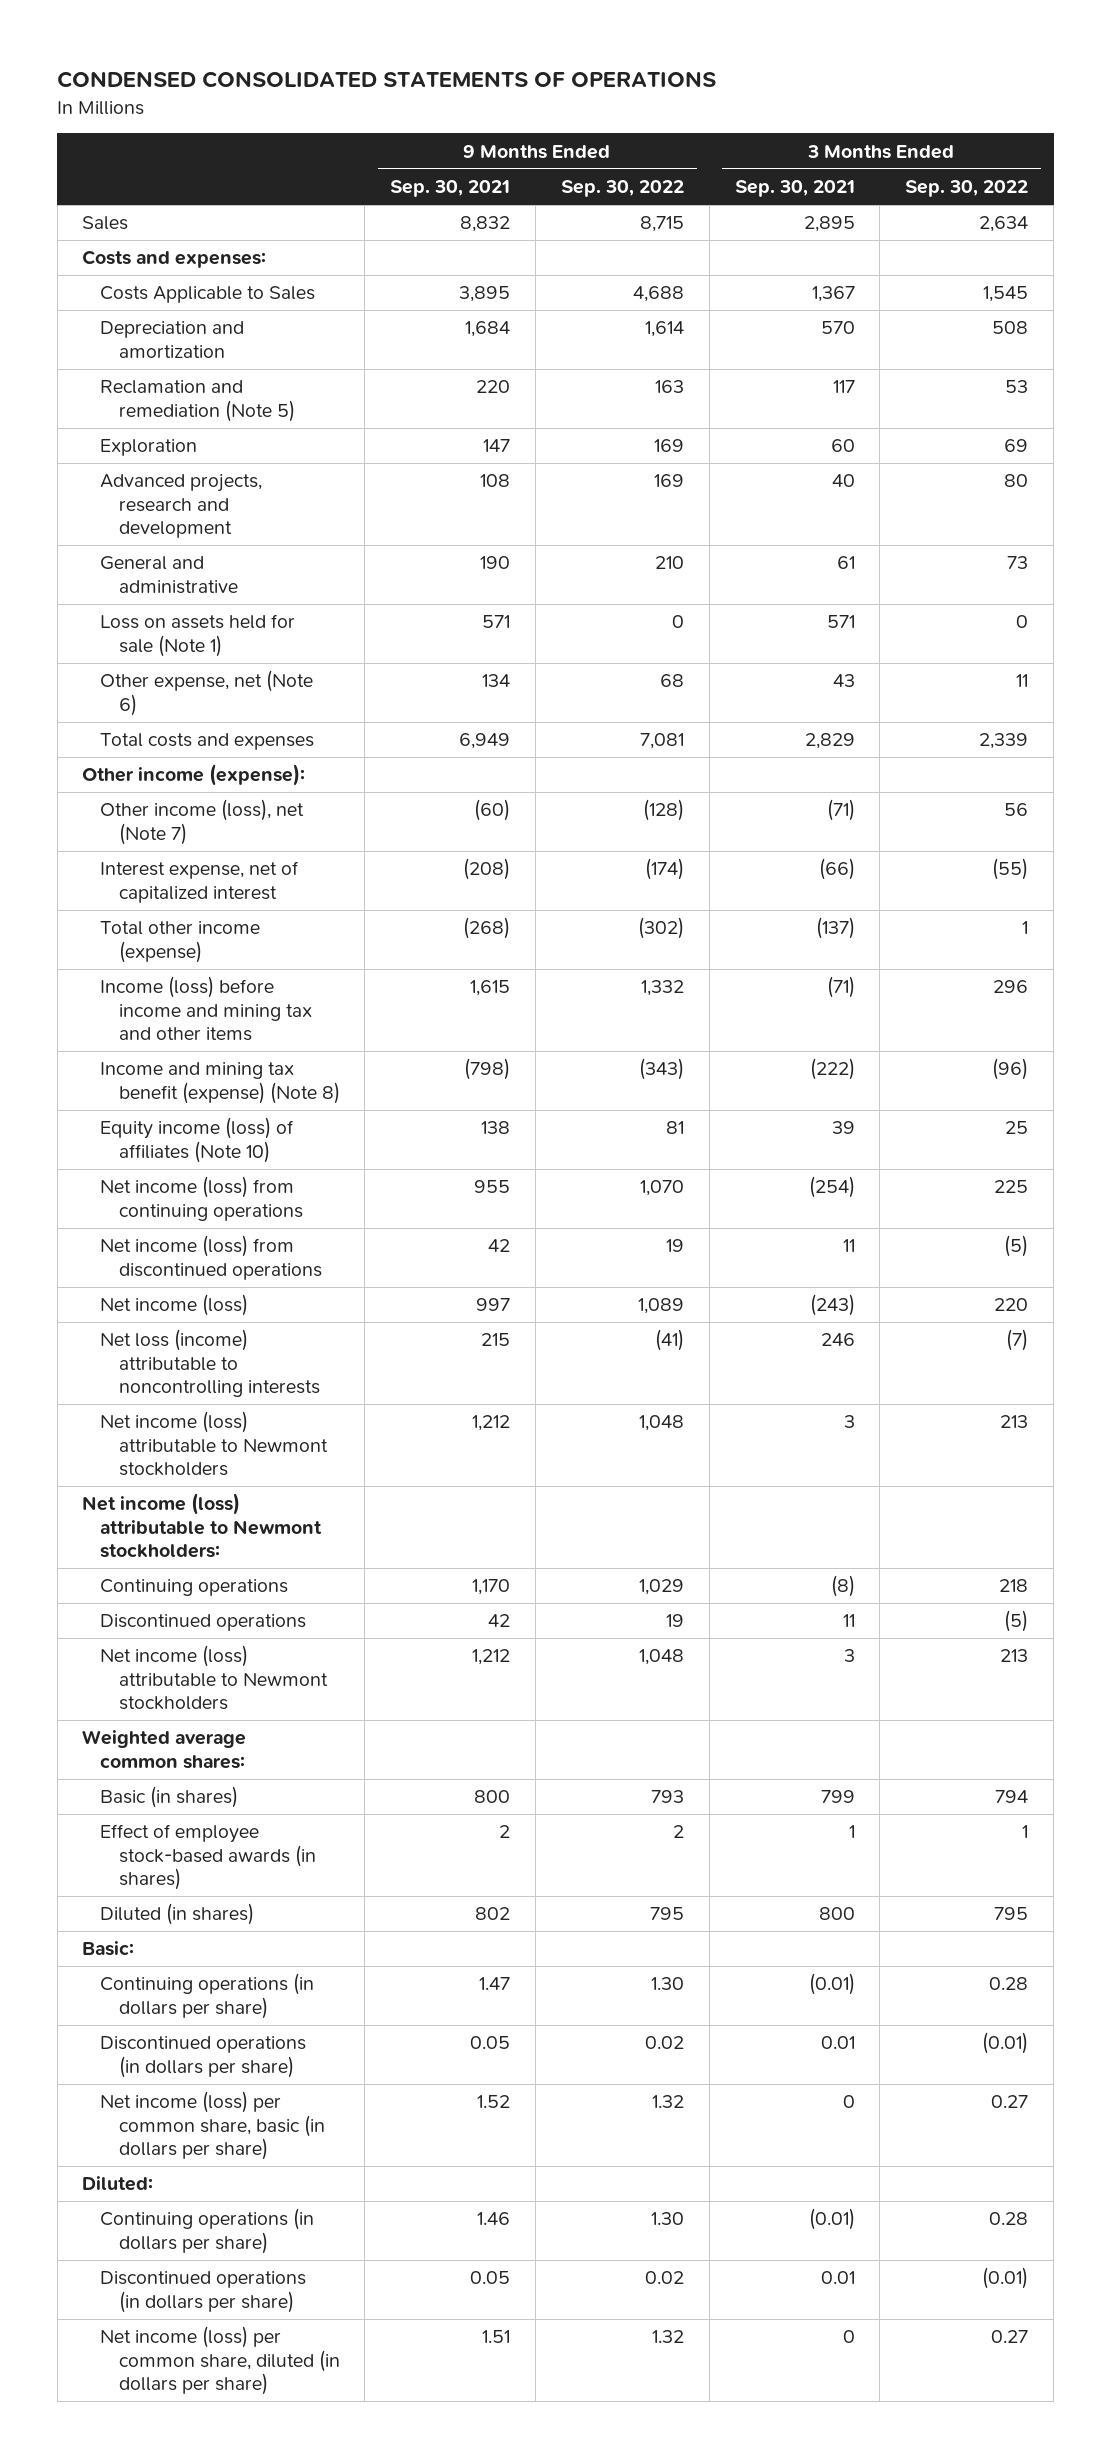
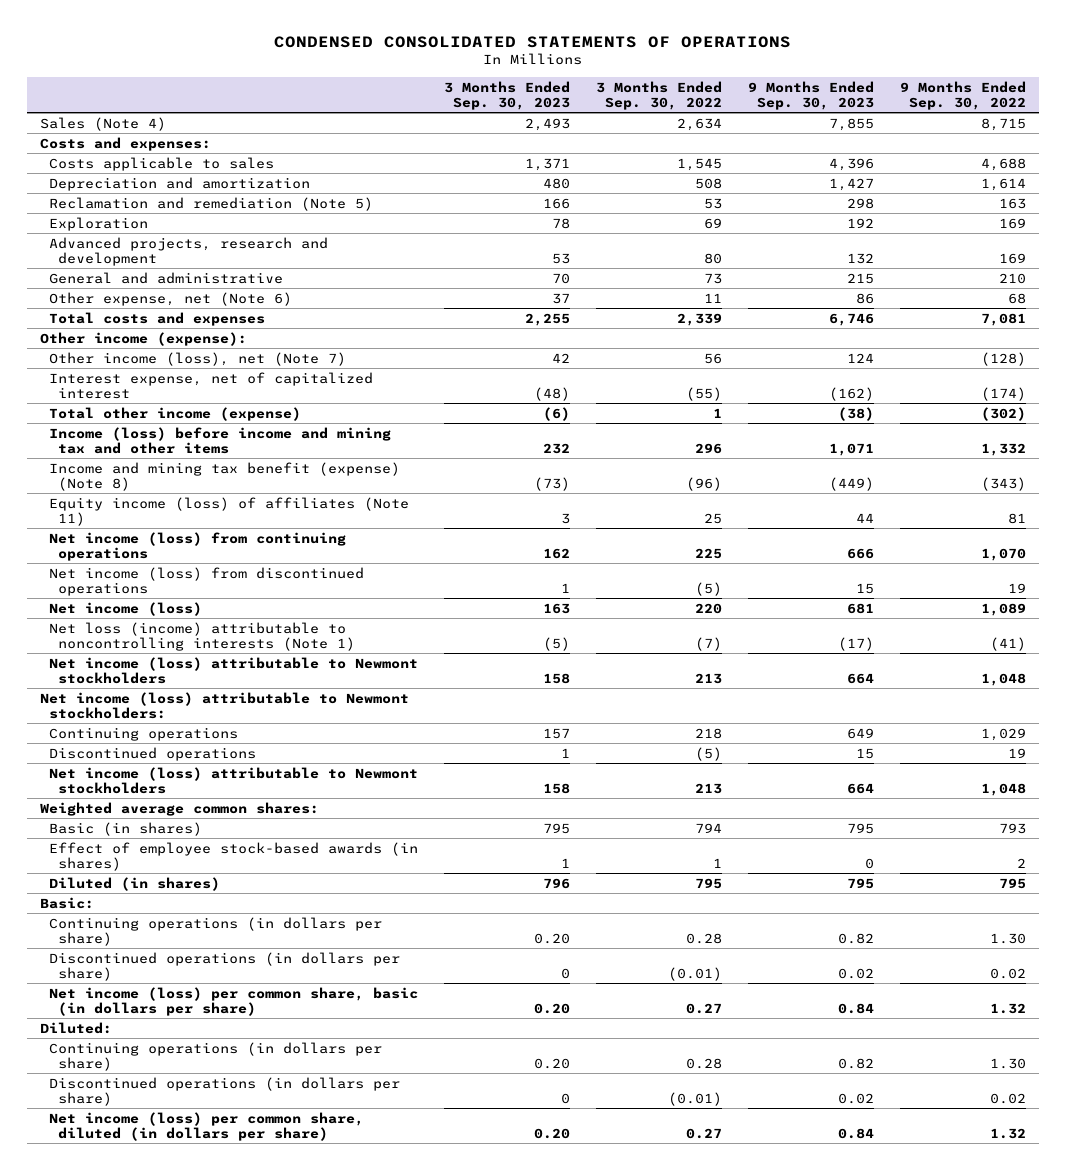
- | 9 Months Ended Sep. 30, 2021 | 9 Months Ended Sep. 30, 2022 | 3 Months Ended Sep. 30, 2021 | 3 Months Ended Sep. 30, 2022
+ | 3 Months Ended Sep. 30, 2023 | 3 Months Ended Sep. 30, 2022 | 9 Months Ended Sep. 30, 2023 | 9 Months Ended Sep. 30, 2022
- Sales | 8,832 | 8,715 | 2,895 | 2,634
+ Sales (Note 4) | 2,493 | 2,634 | 7,855 | 8,715
- Costs Applicable to Sales | 3,895 | 4,688 | 1,367 | 1,545
+ Costs applicable to sales | 1,371 | 1,545 | 4,396 | 4,688
- Loss on assets held for sale (Note 1) | 571 | 0 | 571 | 0
- Equity income (loss) of affiliates (Note 10) | 138 | 81 | 39 | 25
+ Equity income (loss) of affiliates (Note 11) | 3 | 25 | 44 | 81
- Net loss (income) attributable to noncontrolling interests | 215 | (41) | 246 | (7)
+ Net loss (income) attributable to noncontrolling interests (Note 1) | (5) | (7) | (17) | (41)

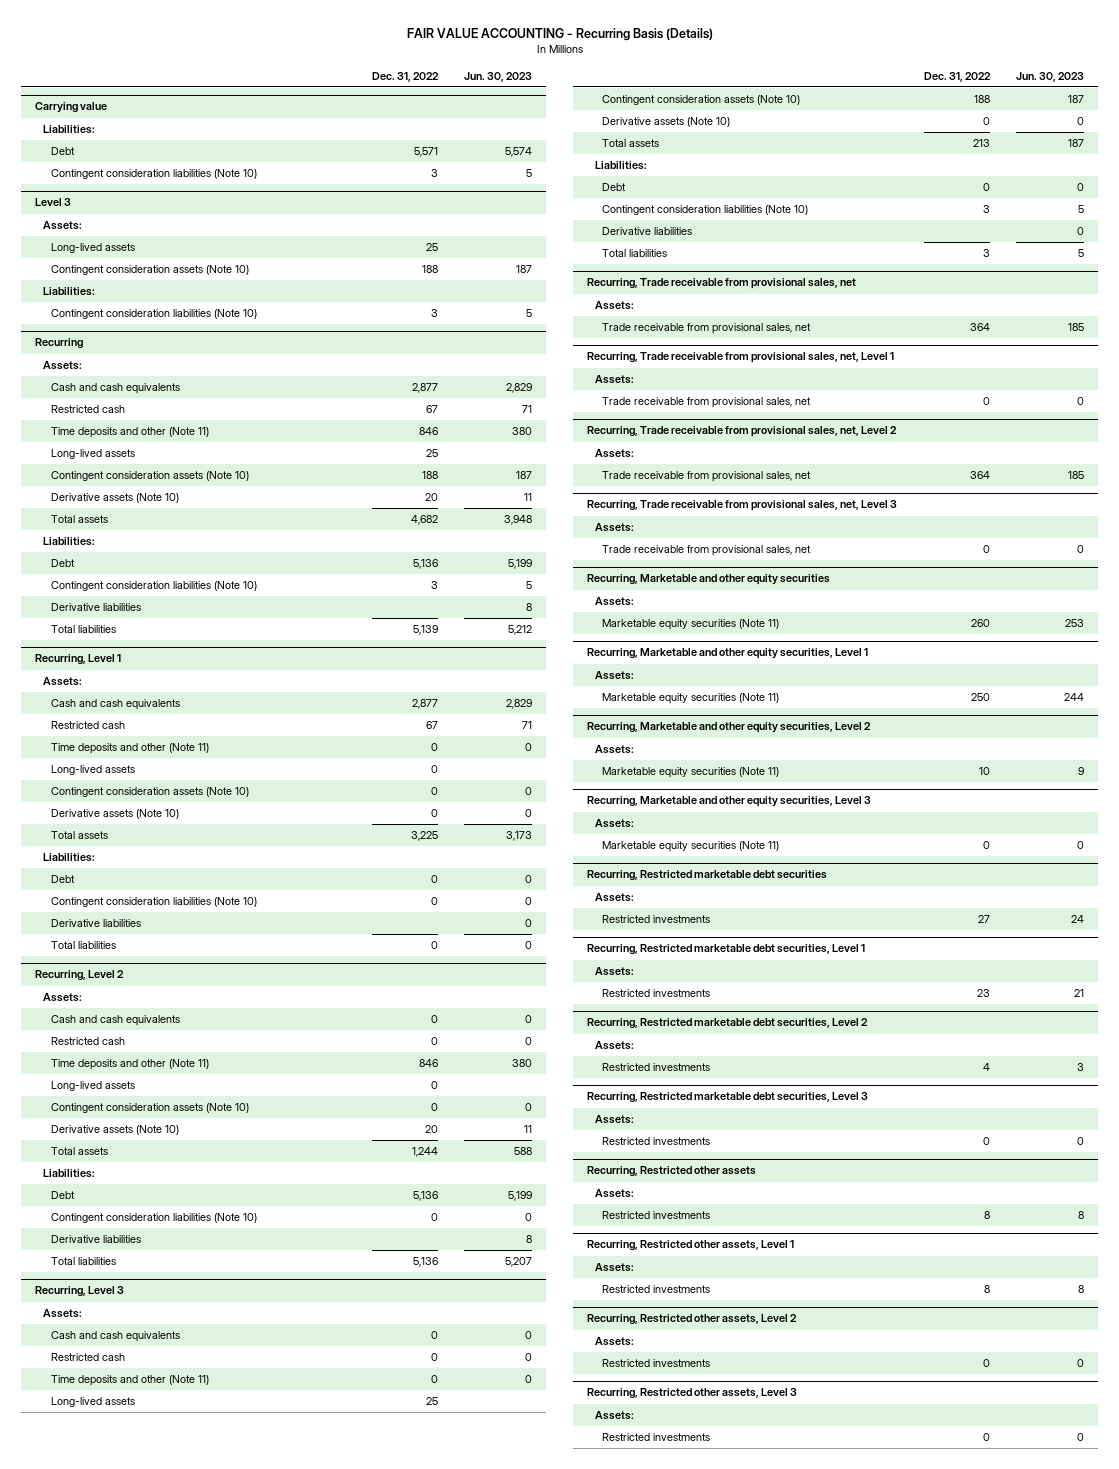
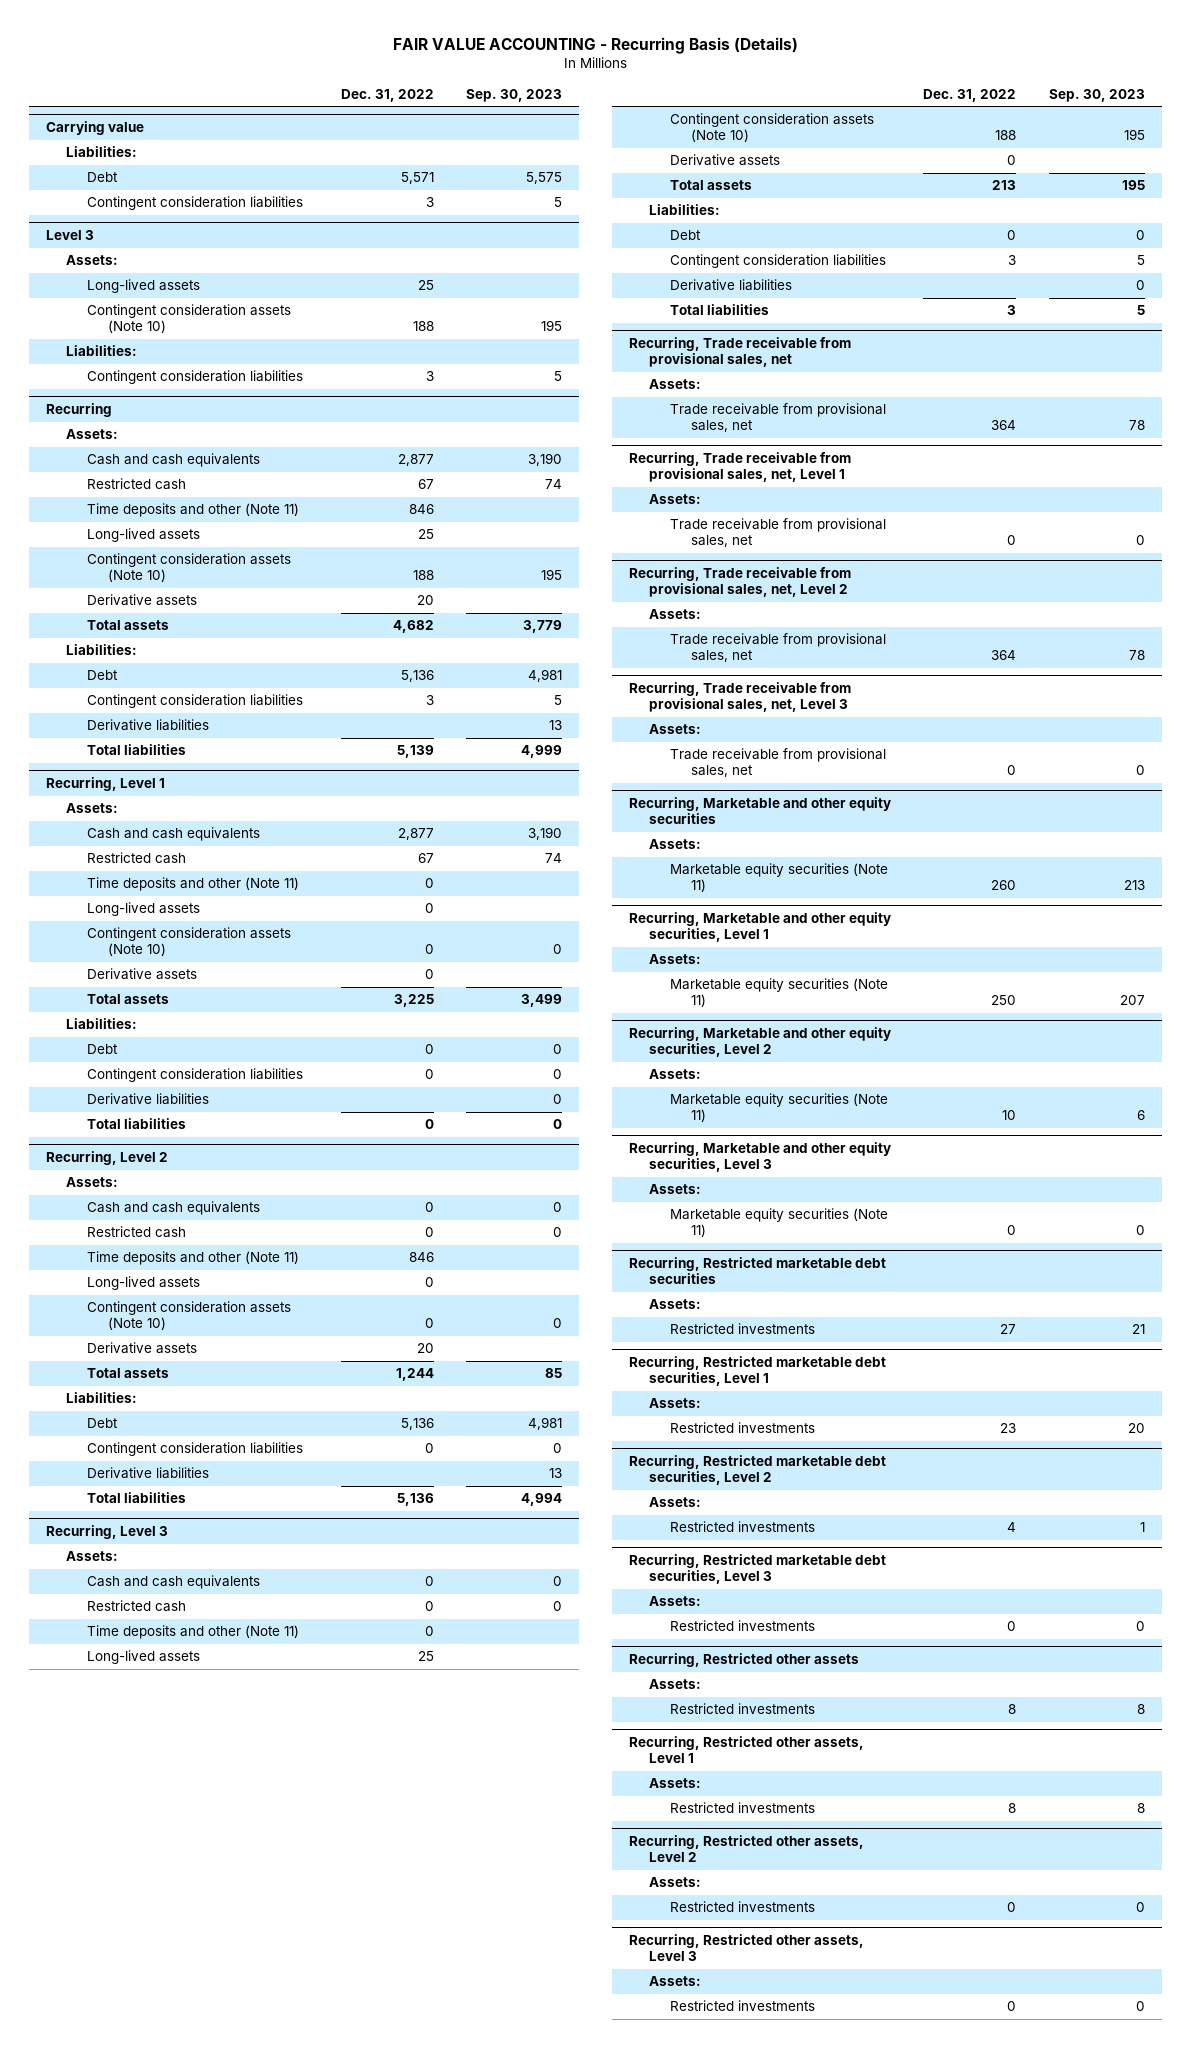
- | Dec. 31, 2022 | Jun. 30, 2023
+ | Dec. 31, 2022 | Sep. 30, 2023
@ Carrying value
- Contingent consideration liabilities (Note 10) | 3 | 5
+ Contingent consideration liabilities | 3 | 5
@ Level 3
- Contingent consideration liabilities (Note 10) | 3 | 5
+ Contingent consideration liabilities | 3 | 5
@ Recurring
- Derivative assets (Note 10) | 20 | 11
+ Derivative assets | 20 |
- Contingent consideration liabilities (Note 10) | 3 | 5
+ Contingent consideration liabilities | 3 | 5
@ Recurring, Level 1
- Derivative assets (Note 10) | 0 | 0
+ Derivative assets | 0 |
- Contingent consideration liabilities (Note 10) | 0 | 0
+ Contingent consideration liabilities | 0 | 0
@ Recurring, Level 2
- Derivative assets (Note 10) | 20 | 11
+ Derivative assets | 20 |
- Contingent consideration liabilities (Note 10) | 0 | 0
+ Contingent consideration liabilities | 0 | 0
@ Recurring, Level 3
- Derivative assets (Note 10) | 0 | 0
+ Derivative assets | 0 |
- Contingent consideration liabilities (Note 10) | 3 | 5
+ Contingent consideration liabilities | 3 | 5

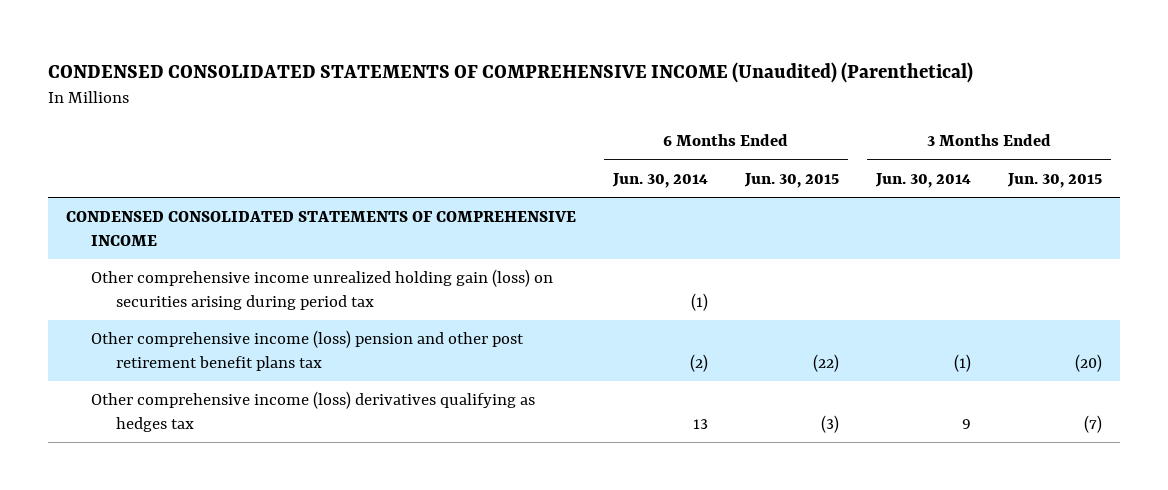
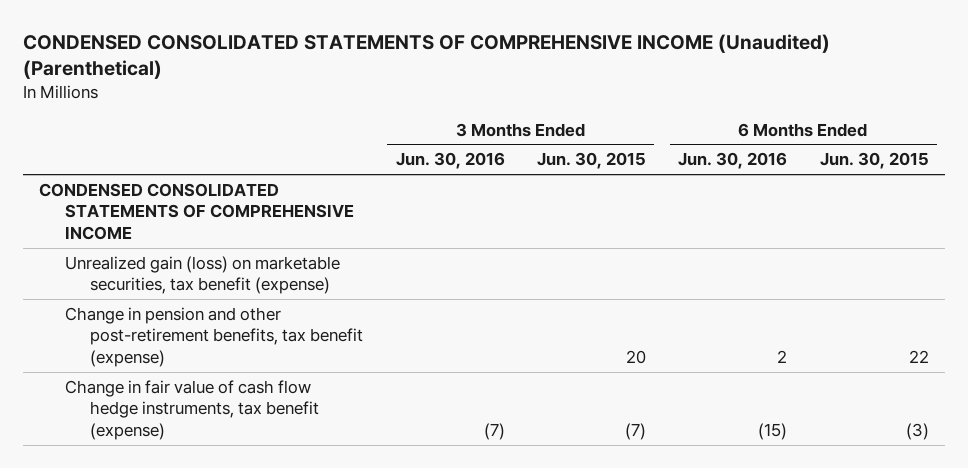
- | 6 Months Ended Jun. 30, 2014 | 6 Months Ended Jun. 30, 2015 | 3 Months Ended Jun. 30, 2014 | 3 Months Ended Jun. 30, 2015
+ | 3 Months Ended Jun. 30, 2016 | 3 Months Ended Jun. 30, 2015 | 6 Months Ended Jun. 30, 2016 | 6 Months Ended Jun. 30, 2015
- Other comprehensive income unrealized holding gain (loss) on securities arising during period tax | (1) | | |
- Other comprehensive income (loss) pension and other post retirement benefit plans tax | (2) | (22) | (1) | (20)
- Other comprehensive income (loss) derivatives qualifying as hedges tax | 13 | (3) | 9 | (7)
+ Unrealized gain (loss) on marketable securities, tax benefit (expense)
+ Change in pension and other post-retirement benefits, tax benefit (expense) | | 20 | 2 | 22
+ Change in fair value of cash flow hedge instruments, tax benefit (expense) | (7) | (7) | (15) | (3)

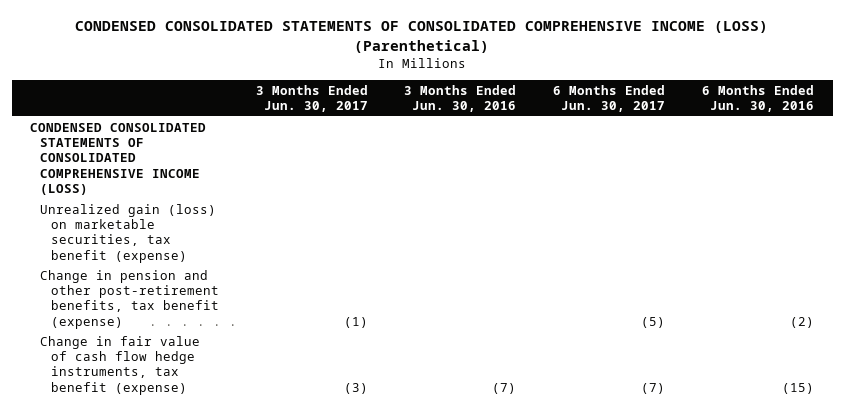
- CONDENSED CONSOLIDATED STATEMENTS OF COMPREHENSIVE INCOME (Unaudited) (Parenthetical)
+ CONDENSED CONSOLIDATED STATEMENTS OF CONSOLIDATED COMPREHENSIVE INCOME (LOSS) (Parenthetical)
- | 3 Months Ended Jun. 30, 2016 | 3 Months Ended Jun. 30, 2015 | 6 Months Ended Jun. 30, 2016 | 6 Months Ended Jun. 30, 2015
+ | 3 Months Ended Jun. 30, 2017 | 3 Months Ended Jun. 30, 2016 | 6 Months Ended Jun. 30, 2017 | 6 Months Ended Jun. 30, 2016
- CONDENSED CONSOLIDATED STATEMENTS OF COMPREHENSIVE INCOME
+ CONDENSED CONSOLIDATED STATEMENTS OF CONSOLIDATED COMPREHENSIVE INCOME (LOSS)
- Change in pension and other post-retirement benefits, tax benefit (expense) | | 20 | 2 | 22
+ Change in pension and other post-retirement benefits, tax benefit (expense) | (1) | | (5) | (2)

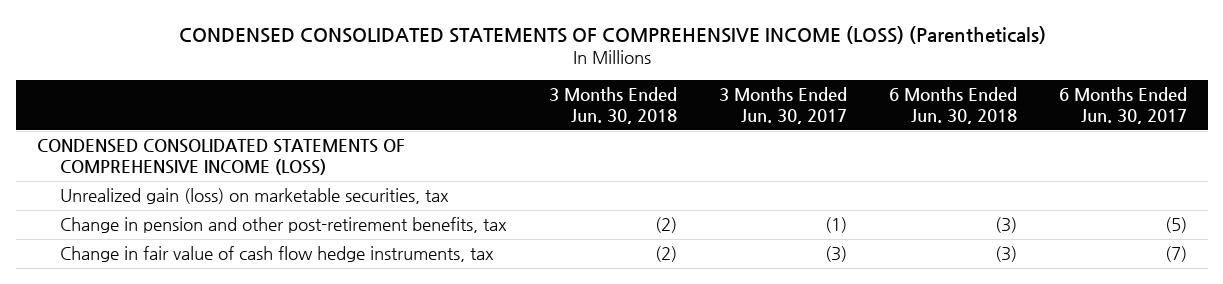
- CONDENSED CONSOLIDATED STATEMENTS OF CONSOLIDATED COMPREHENSIVE INCOME (LOSS) (Parenthetical)
+ CONDENSED CONSOLIDATED STATEMENTS OF COMPREHENSIVE INCOME (LOSS) (Parentheticals)
- | 3 Months Ended Jun. 30, 2017 | 3 Months Ended Jun. 30, 2016 | 6 Months Ended Jun. 30, 2017 | 6 Months Ended Jun. 30, 2016
+ | 3 Months Ended Jun. 30, 2018 | 3 Months Ended Jun. 30, 2017 | 6 Months Ended Jun. 30, 2018 | 6 Months Ended Jun. 30, 2017
- CONDENSED CONSOLIDATED STATEMENTS OF CONSOLIDATED COMPREHENSIVE INCOME (LOSS)
- Unrealized gain (loss) on marketable securities, tax benefit (expense)
- Change in pension and other post-retirement benefits, tax benefit (expense) | (1) | | (5) | (2)
- Change in fair value of cash flow hedge instruments, tax benefit (expense) | (3) | (7) | (7) | (15)
+ CONDENSED CONSOLIDATED STATEMENTS OF COMPREHENSIVE INCOME (LOSS)
+ Unrealized gain (loss) on marketable securities, tax
+ Change in pension and other post-retirement benefits, tax | (2) | (1) | (3) | (5)
+ Change in fair value of cash flow hedge instruments, tax | (2) | (3) | (3) | (7)

